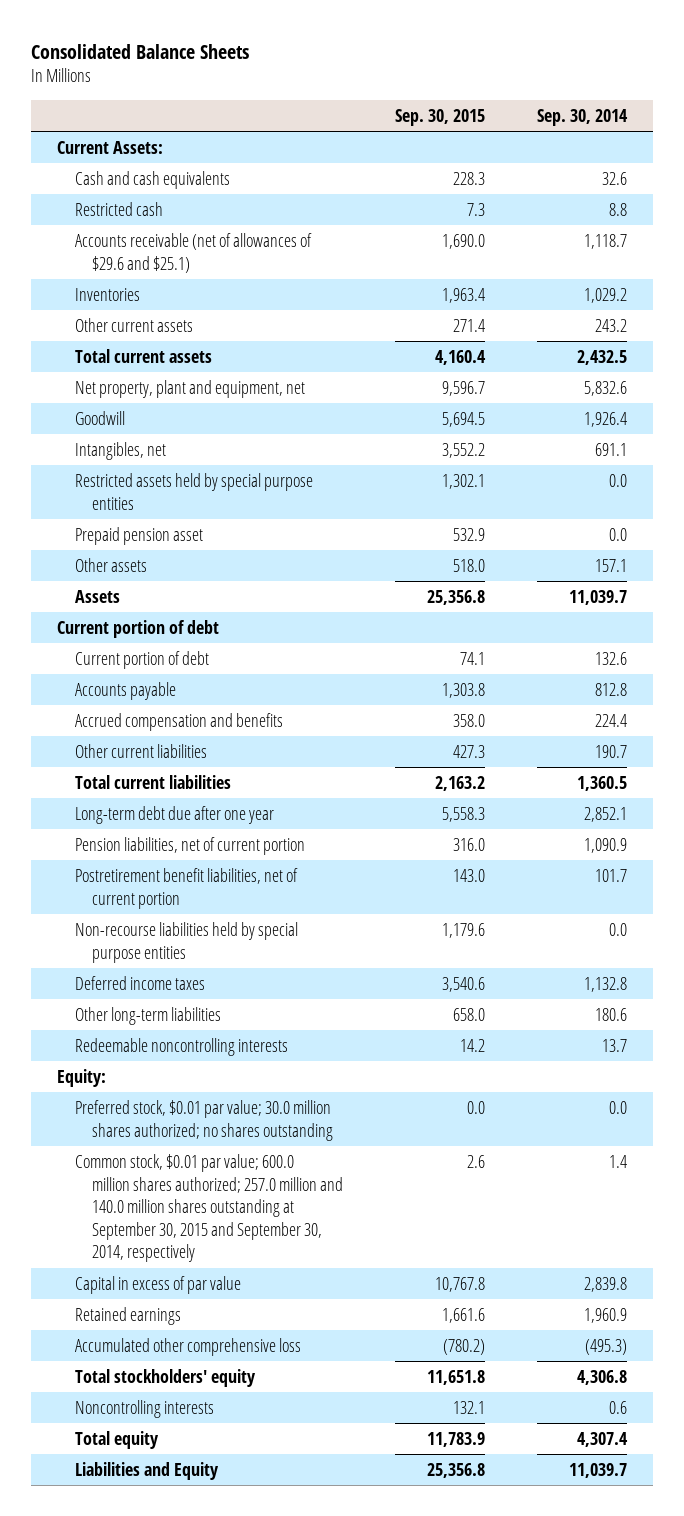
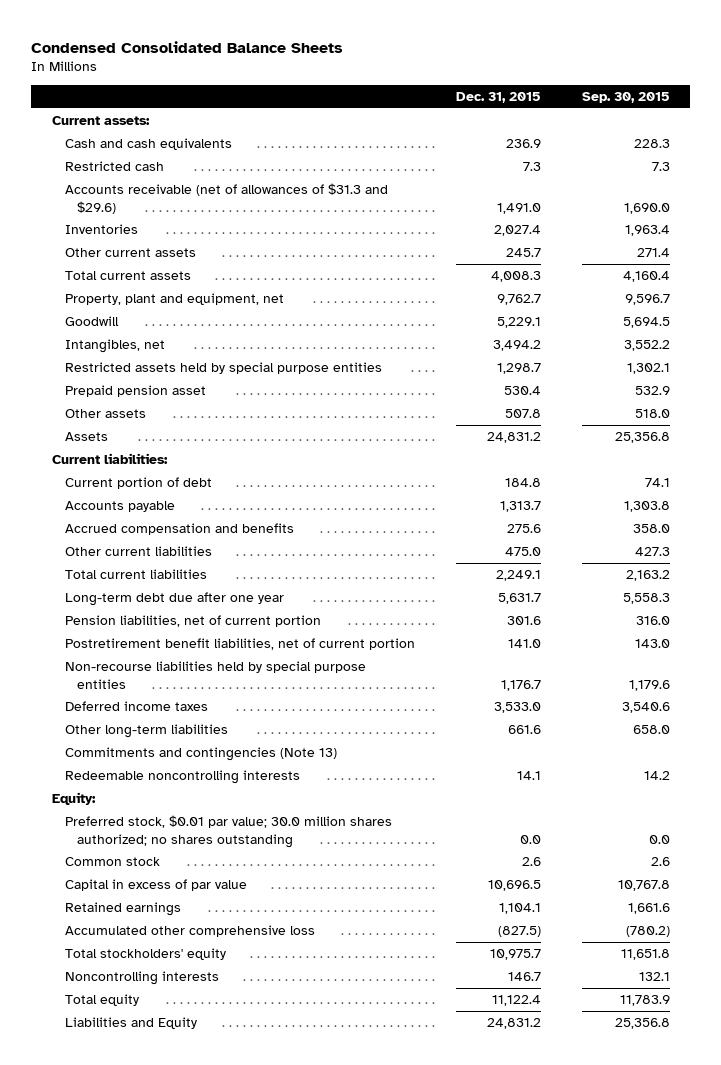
- Consolidated Balance Sheets
+ Condensed Consolidated Balance Sheets
- | Sep. 30, 2015 | Sep. 30, 2014
+ | Dec. 31, 2015 | Sep. 30, 2015
- Current Assets:
+ Current assets:
- Accounts receivable (net of allowances of $29.6 and $25.1) | 1,690.0 | 1,118.7
+ Accounts receivable (net of allowances of $31.3 and $29.6) | 1,491.0 | 1,690.0
- Net property, plant and equipment, net | 9,596.7 | 5,832.6
+ Property, plant and equipment, net | 9,762.7 | 9,596.7
- Current portion of debt
+ Current liabilities:
+ Commitments and contingencies (Note 13)
- Common stock, $0.01 par value; 600.0 million shares authorized; 257.0 million and 140.0 million shares outstanding at September 30, 2015 and September 30, 2014, respectively | 2.6 | 1.4
+ Common stock | 2.6 | 2.6

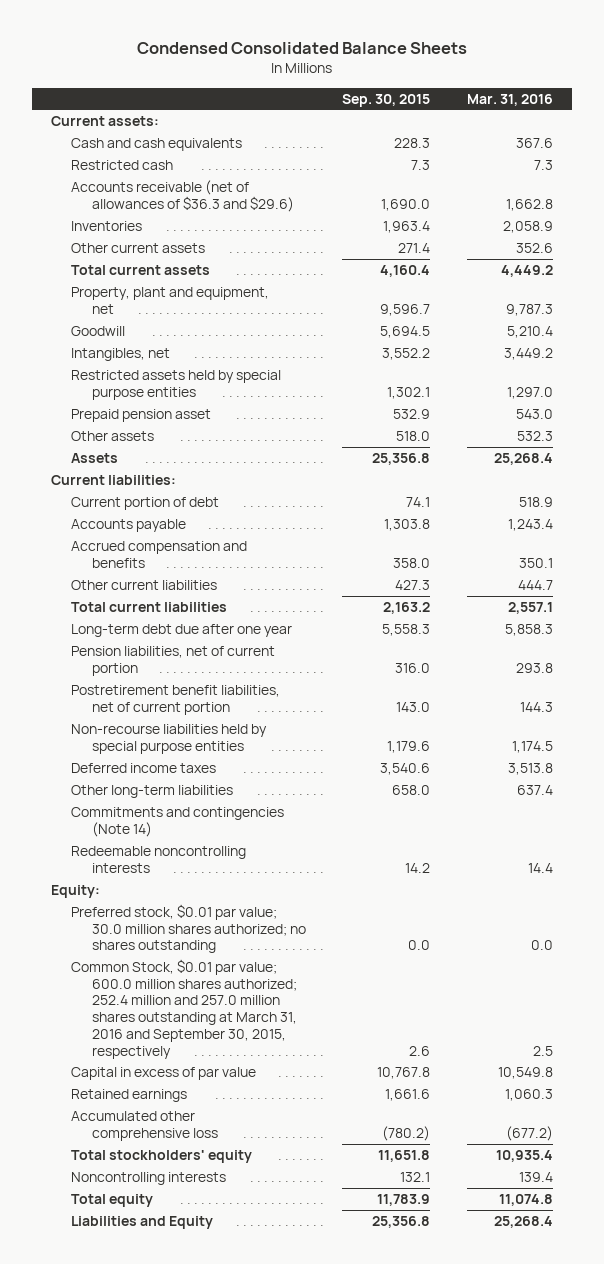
- | Dec. 31, 2015 | Sep. 30, 2015
+ | Sep. 30, 2015 | Mar. 31, 2016
- Accounts receivable (net of allowances of $31.3 and $29.6) | 1,491.0 | 1,690.0
+ Accounts receivable (net of allowances of $36.3 and $29.6) | 1,690.0 | 1,662.8
- Commitments and contingencies (Note 13)
+ Commitments and contingencies (Note 14)
- Common stock | 2.6 | 2.6
+ Common Stock, $0.01 par value; 600.0 million shares authorized; 252.4 million and 257.0 million shares outstanding at March 31, 2016 and September 30, 2015, respectively | 2.6 | 2.5

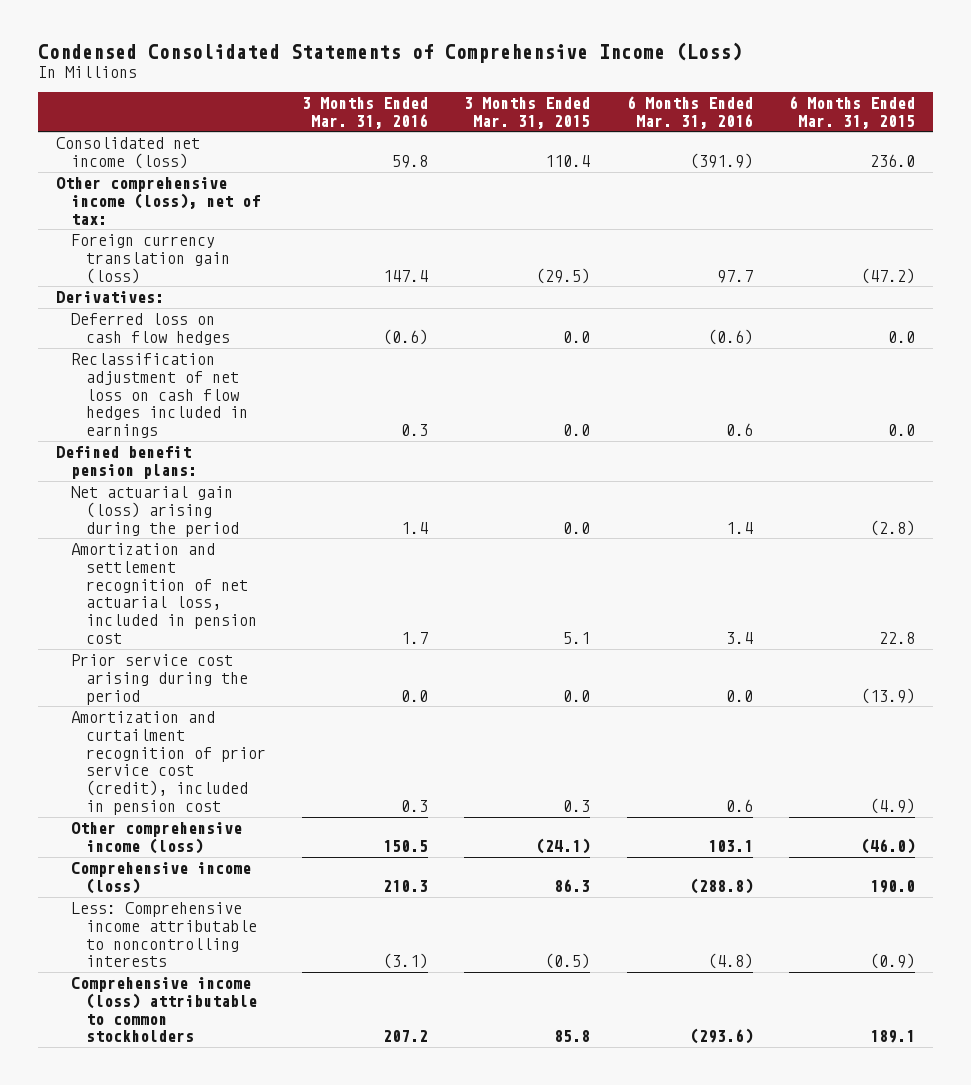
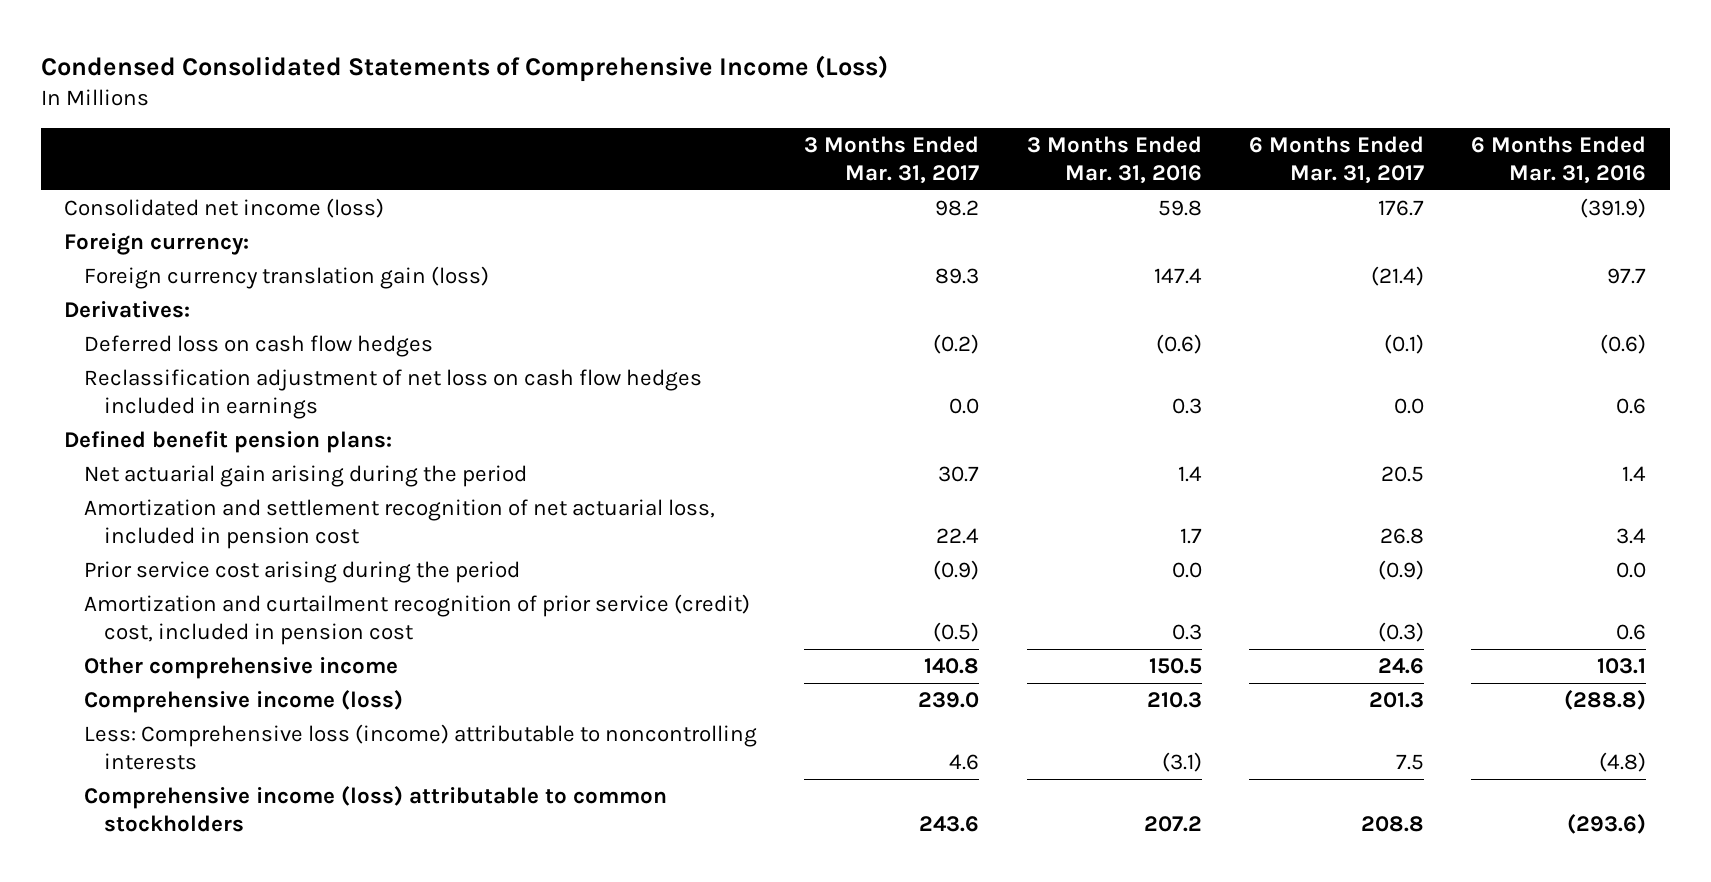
- | 3 Months Ended Mar. 31, 2016 | 3 Months Ended Mar. 31, 2015 | 6 Months Ended Mar. 31, 2016 | 6 Months Ended Mar. 31, 2015
+ | 3 Months Ended Mar. 31, 2017 | 3 Months Ended Mar. 31, 2016 | 6 Months Ended Mar. 31, 2017 | 6 Months Ended Mar. 31, 2016
- Other comprehensive income (loss), net of tax:
+ Foreign currency:
- Net actuarial gain (loss) arising during the period | 1.4 | 0.0 | 1.4 | (2.8)
+ Net actuarial gain arising during the period | 30.7 | 1.4 | 20.5 | 1.4
- Amortization and curtailment recognition of prior service cost (credit), included in pension cost | 0.3 | 0.3 | 0.6 | (4.9)
- Other comprehensive income (loss) | 150.5 | (24.1) | 103.1 | (46.0)
+ Amortization and curtailment recognition of prior service (credit) cost, included in pension cost | (0.5) | 0.3 | (0.3) | 0.6
+ Other comprehensive income | 140.8 | 150.5 | 24.6 | 103.1
- Less: Comprehensive income attributable to noncontrolling interests | (3.1) | (0.5) | (4.8) | (0.9)
+ Less: Comprehensive loss (income) attributable to noncontrolling interests | 4.6 | (3.1) | 7.5 | (4.8)

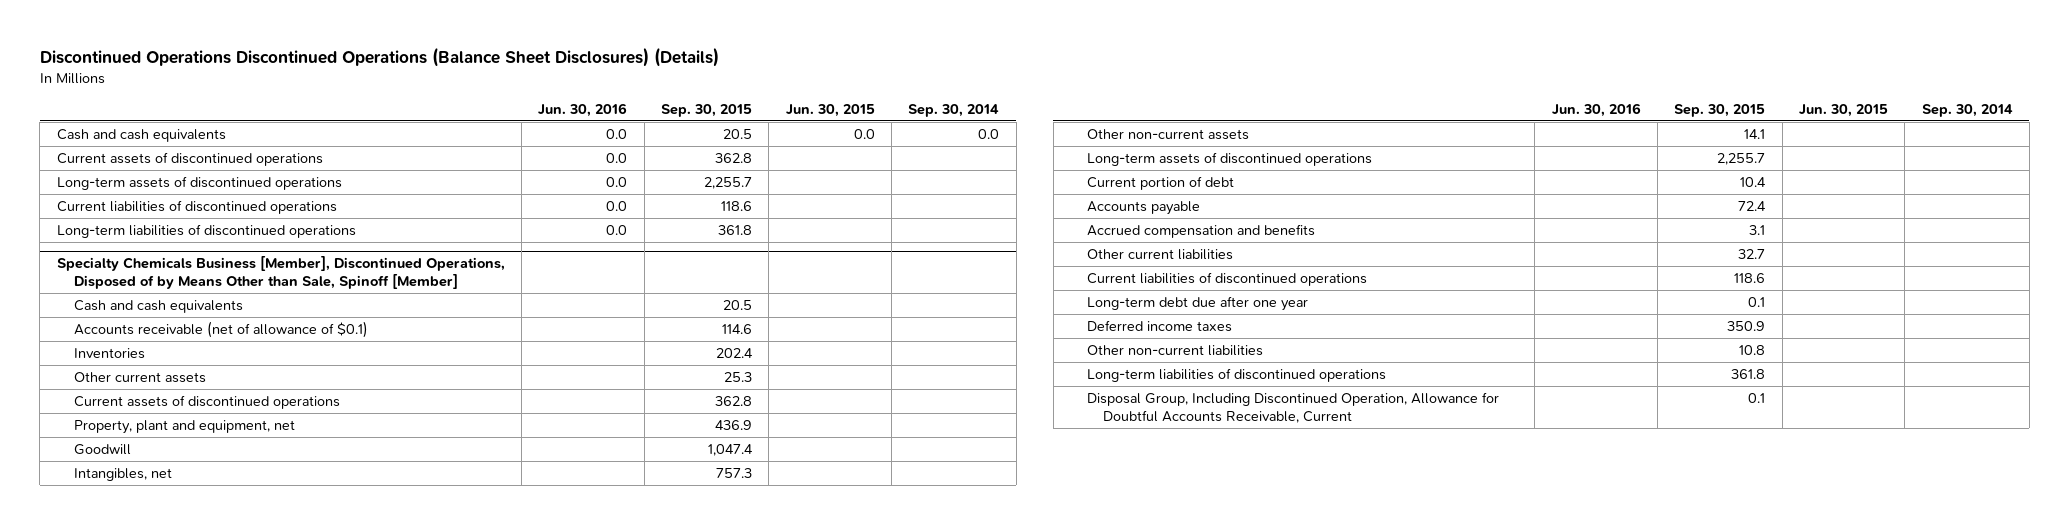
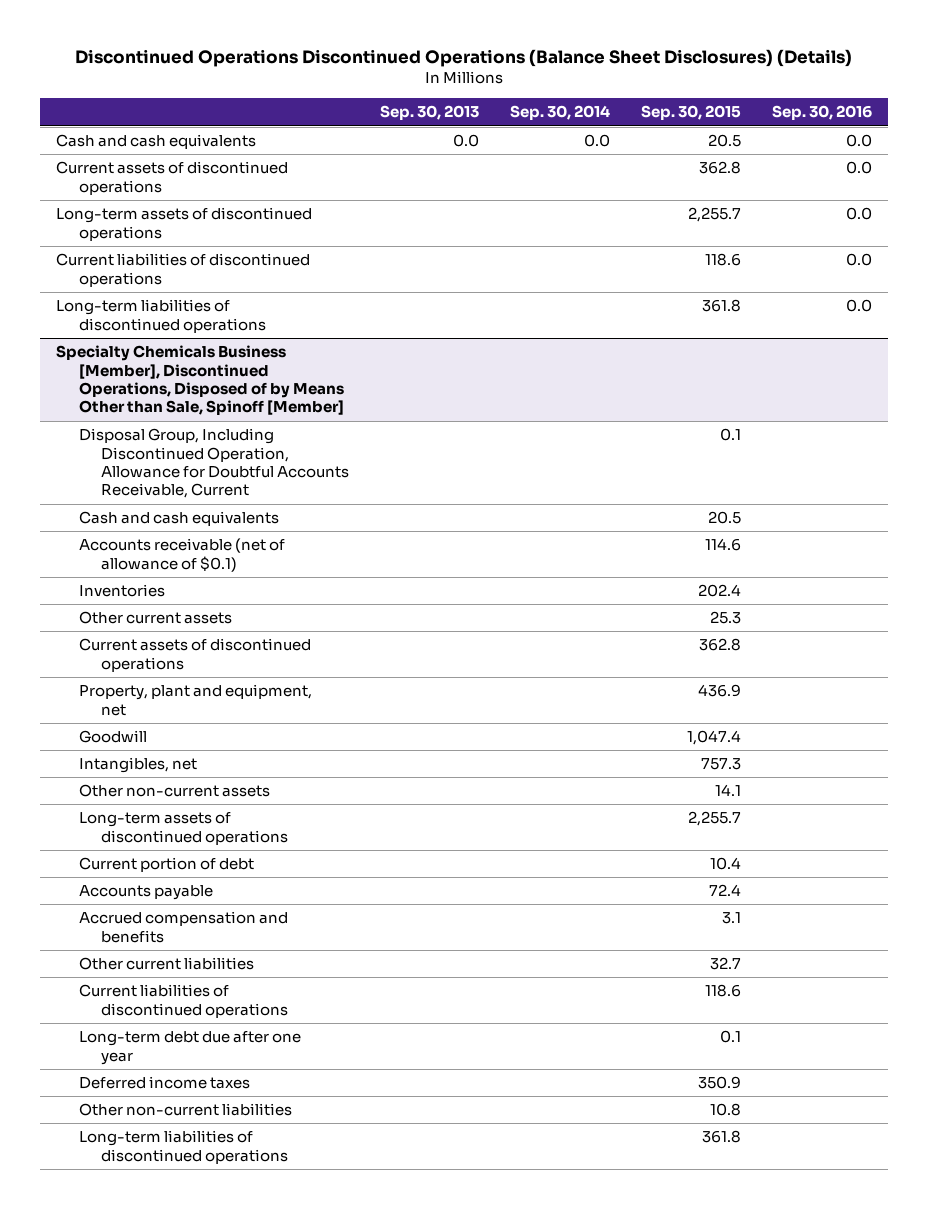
- | Jun. 30, 2016 | Sep. 30, 2015 | Jun. 30, 2015 | Sep. 30, 2014
+ | Sep. 30, 2013 | Sep. 30, 2014 | Sep. 30, 2015 | Sep. 30, 2016
@ Specialty Chemicals Business [Member], Discontinued Operations, Disposed of by Means Other than Sale, Spinoff [Member]
moved up: Disposal Group, Including Discontinued Operation, Allowance for Doubtful Accounts Receivable, Current | | | 0.1 |

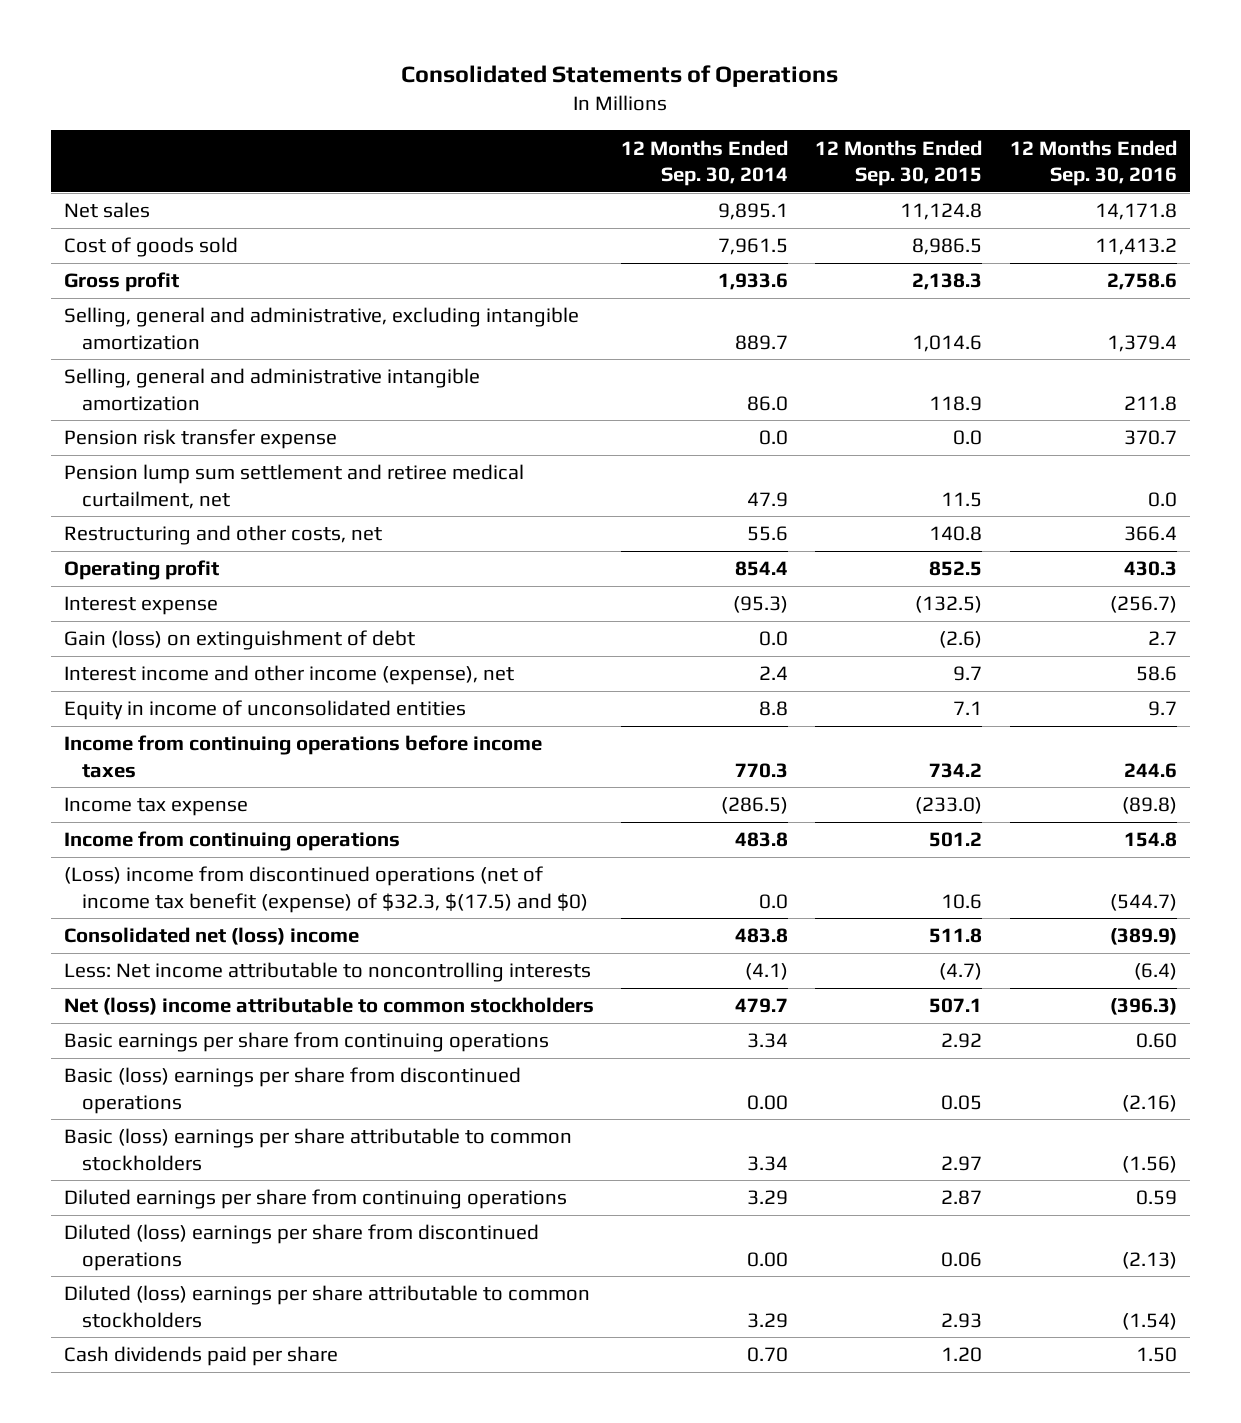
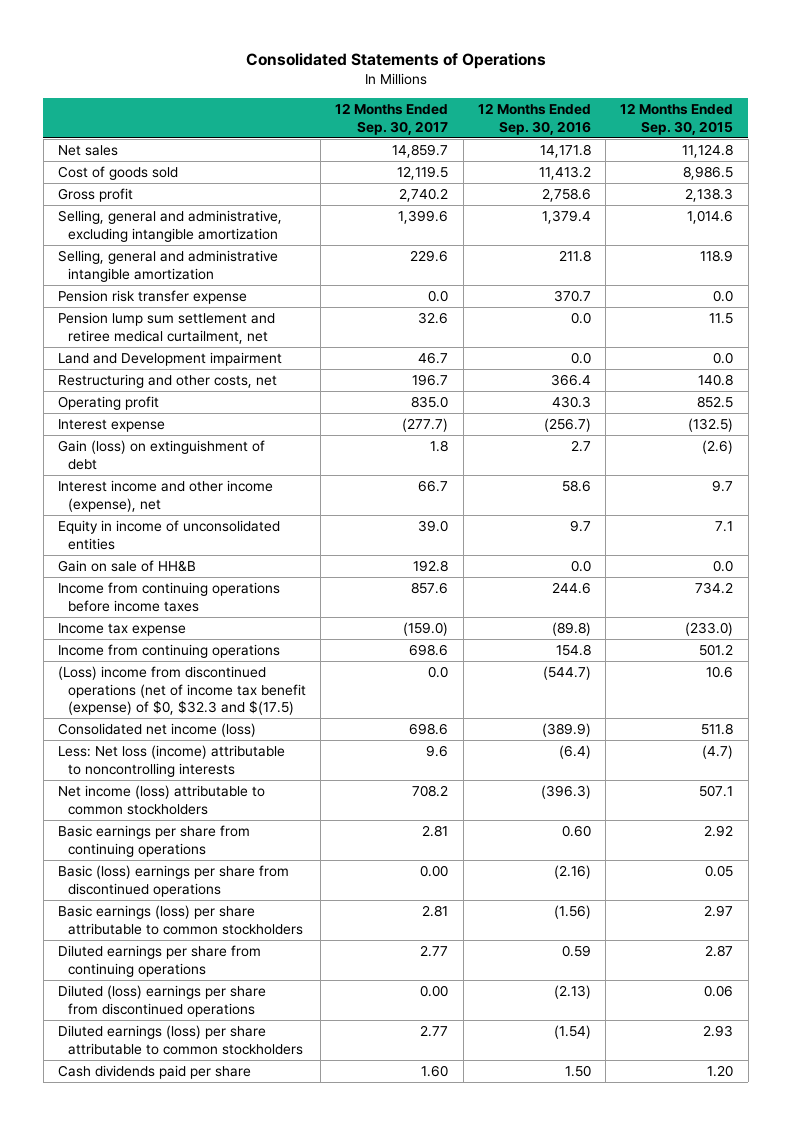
- | 12 Months Ended Sep. 30, 2014 | 12 Months Ended Sep. 30, 2015 | 12 Months Ended Sep. 30, 2016
+ | 12 Months Ended Sep. 30, 2017 | 12 Months Ended Sep. 30, 2016 | 12 Months Ended Sep. 30, 2015
+ Land and Development impairment | 46.7 | 0.0 | 0.0
+ Gain on sale of HH&B | 192.8 | 0.0 | 0.0
- (Loss) income from discontinued operations (net of income tax benefit (expense) of $32.3, $(17.5) and $0) | 0.0 | 10.6 | (544.7)
- Consolidated net (loss) income | 483.8 | 511.8 | (389.9)
- Less: Net income attributable to noncontrolling interests | (4.1) | (4.7) | (6.4)
- Net (loss) income attributable to common stockholders | 479.7 | 507.1 | (396.3)
+ (Loss) income from discontinued operations (net of income tax benefit (expense) of $0, $32.3 and $(17.5) | 0.0 | (544.7) | 10.6
+ Consolidated net income (loss) | 698.6 | (389.9) | 511.8
+ Less: Net loss (income) attributable to noncontrolling interests | 9.6 | (6.4) | (4.7)
+ Net income (loss) attributable to common stockholders | 708.2 | (396.3) | 507.1
- Basic (loss) earnings per share attributable to common stockholders | 3.34 | 2.97 | (1.56)
+ Basic earnings (loss) per share attributable to common stockholders | 2.81 | (1.56) | 2.97
- Diluted (loss) earnings per share attributable to common stockholders | 3.29 | 2.93 | (1.54)
+ Diluted earnings (loss) per share attributable to common stockholders | 2.77 | (1.54) | 2.93

